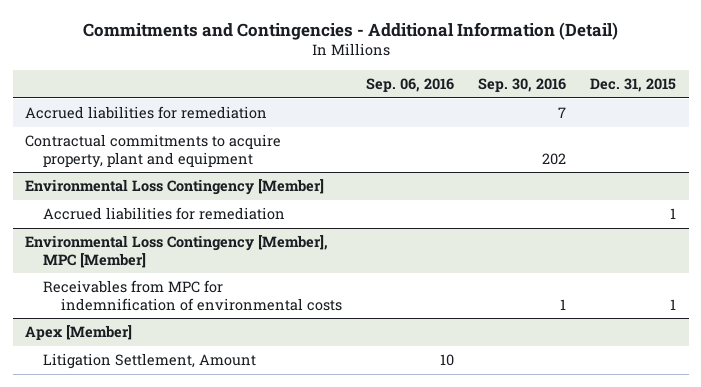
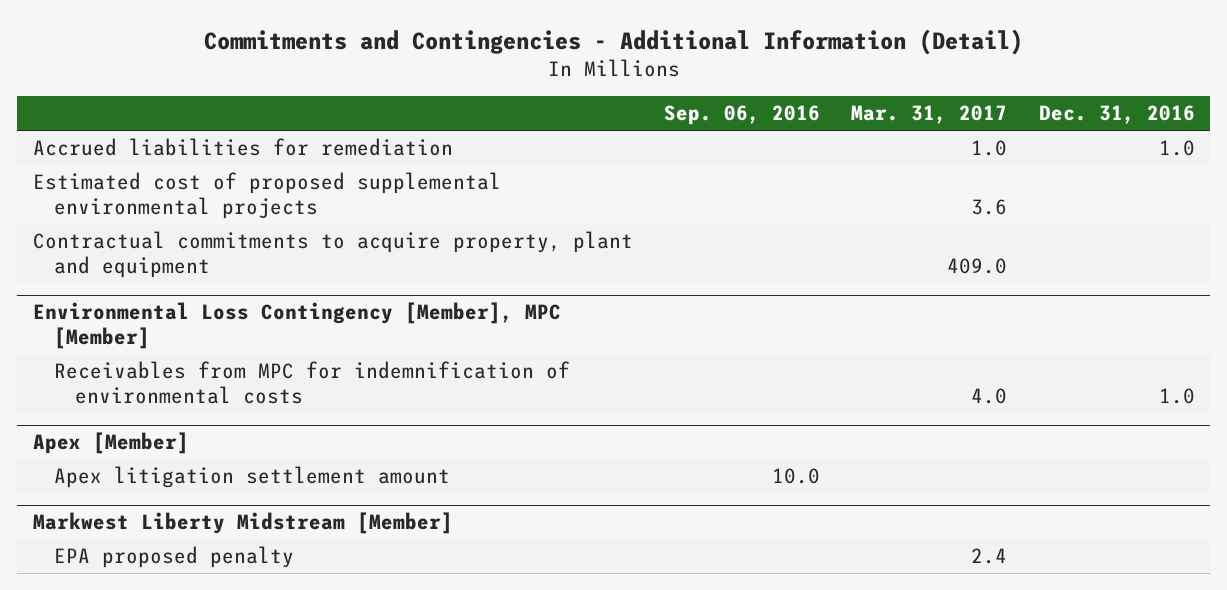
- | Sep. 06, 2016 | Sep. 30, 2016 | Dec. 31, 2015
+ | Sep. 06, 2016 | Mar. 31, 2017 | Dec. 31, 2016
+ Estimated cost of proposed supplemental environmental projects | | 3.6 |
- Environmental Loss Contingency [Member]
- Accrued liabilities for remediation | | | 1
@ Apex [Member]
- Litigation Settlement, Amount | 10 | |
+ Apex litigation settlement amount | 10.0 | |
+ Markwest Liberty Midstream [Member]
+ EPA proposed penalty | | 2.4 |

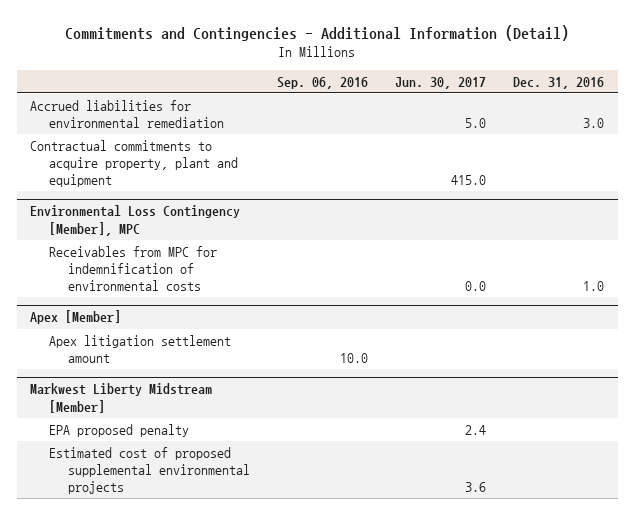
- | Sep. 06, 2016 | Mar. 31, 2017 | Dec. 31, 2016
+ | Sep. 06, 2016 | Jun. 30, 2017 | Dec. 31, 2016
- Accrued liabilities for remediation | | 1.0 | 1.0
- Estimated cost of proposed supplemental environmental projects | | 3.6 |
+ Accrued liabilities for environmental remediation | | 5.0 | 3.0
- Environmental Loss Contingency [Member], MPC [Member]
+ Environmental Loss Contingency [Member], MPC
@ Markwest Liberty Midstream [Member]
+ Estimated cost of proposed supplemental environmental projects | | 3.6 |

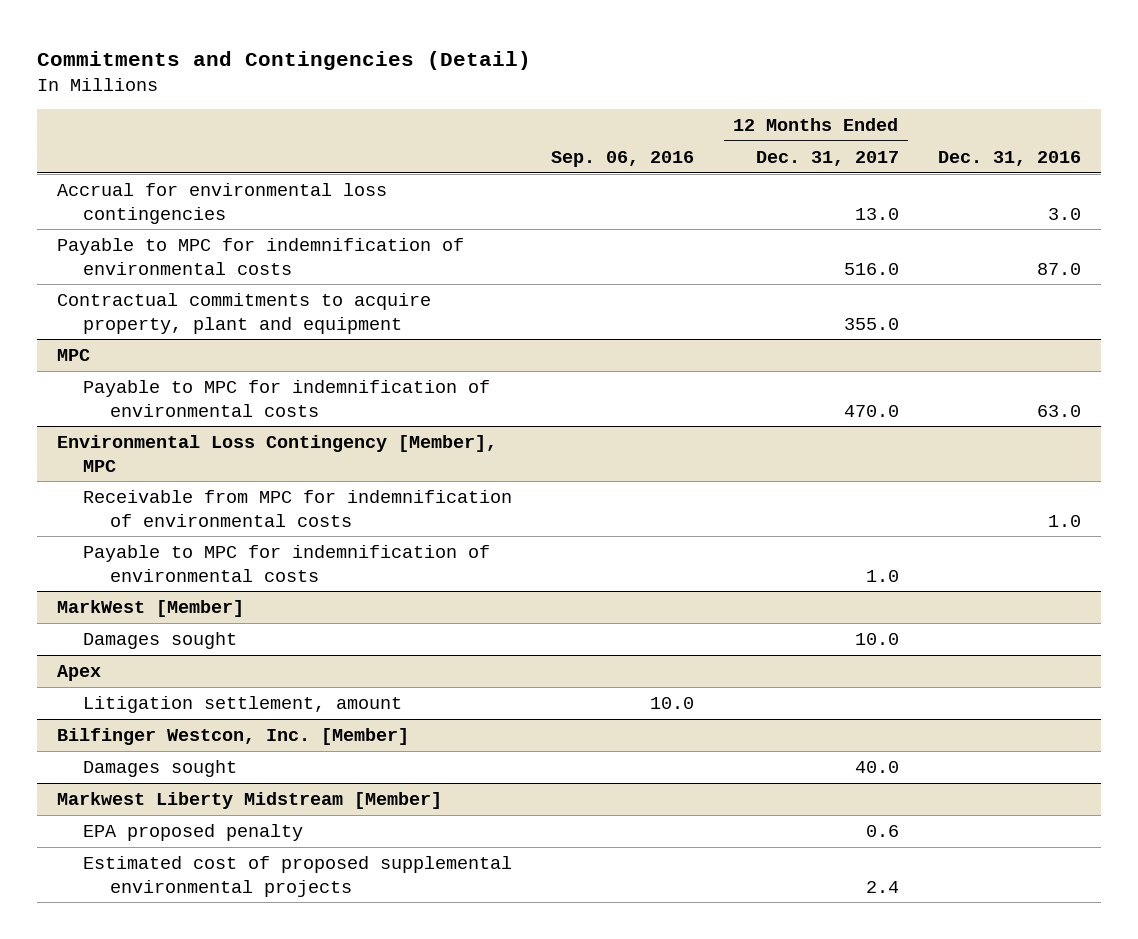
- Commitments and Contingencies - Additional Information (Detail)
+ Commitments and Contingencies (Detail)
- | Sep. 06, 2016 | Jun. 30, 2017 | Dec. 31, 2016
+ | Sep. 06, 2016 | 12 Months Ended Dec. 31, 2017 | Dec. 31, 2016
- Accrued liabilities for environmental remediation | | 5.0 | 3.0
+ Accrual for environmental loss contingencies | | 13.0 | 3.0
+ Payable to MPC for indemnification of environmental costs | | 516.0 | 87.0
+ MPC
+ Payable to MPC for indemnification of environmental costs | | 470.0 | 63.0
@ Environmental Loss Contingency [Member], MPC
- Receivables from MPC for indemnification of environmental costs | | 0.0 | 1.0
- Apex [Member]
- Apex litigation settlement amount | 10.0 | |
@ Environmental Loss Contingency [Member], MPC
+ Receivable from MPC for indemnification of environmental costs | | | 1.0
+ Payable to MPC for indemnification of environmental costs | | 1.0 |
+ MarkWest [Member]
+ Damages sought | | 10.0 |
+ Apex
+ Litigation settlement, amount | 10.0 | |
+ Bilfinger Westcon, Inc. [Member]
+ Damages sought | | 40.0 |

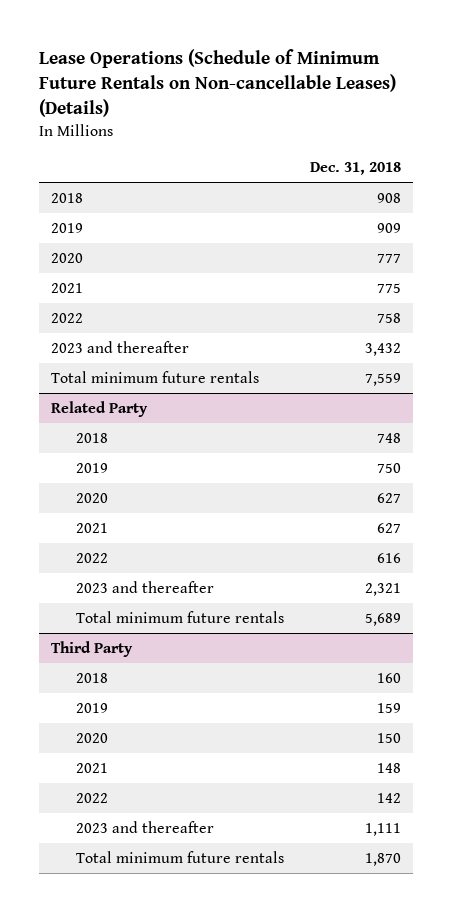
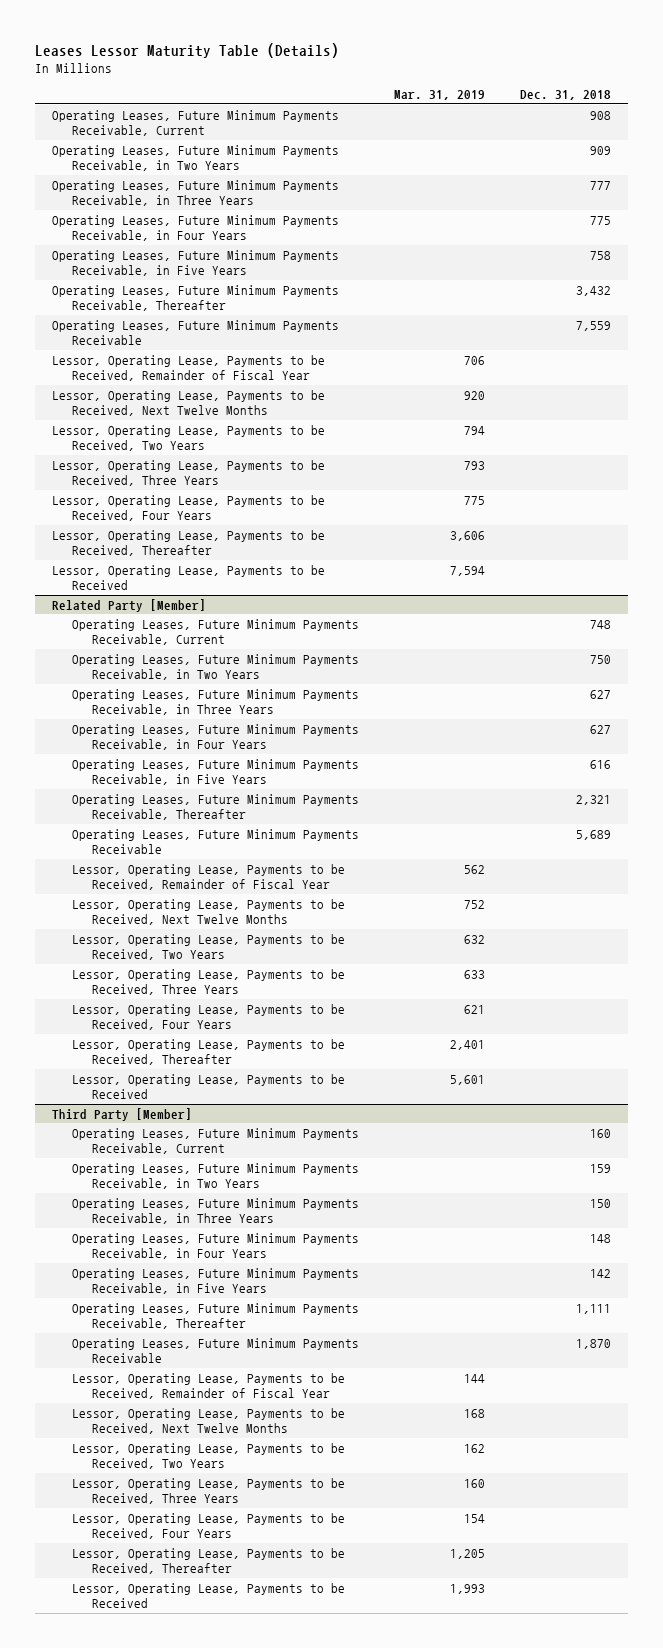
- Lease Operations (Schedule of Minimum Future Rentals on Non-cancellable Leases) (Details)
+ Leases Lessor Maturity Table (Details)
- | Dec. 31, 2018
+ | Mar. 31, 2019 | Dec. 31, 2018
- 2018 | 908
- 2019 | 909
- 2020 | 777
- 2021 | 775
- 2022 | 758
- 2023 and thereafter | 3,432
- Total minimum future rentals | 7,559
- Related Party
- 2018 | 748
- 2019 | 750
- 2020 | 627
- 2021 | 627
- 2022 | 616
- 2023 and thereafter | 2,321
- Total minimum future rentals | 5,689
- Third Party
- 2018 | 160
- 2019 | 159
- 2020 | 150
- 2021 | 148
- 2022 | 142
- 2023 and thereafter | 1,111
- Total minimum future rentals | 1,870
+ Operating Leases, Future Minimum Payments Receivable, Current | | 908
+ Operating Leases, Future Minimum Payments Receivable, in Two Years | | 909
+ Operating Leases, Future Minimum Payments Receivable, in Three Years | | 777
+ Operating Leases, Future Minimum Payments Receivable, in Four Years | | 775
+ Operating Leases, Future Minimum Payments Receivable, in Five Years | | 758
+ Operating Leases, Future Minimum Payments Receivable, Thereafter | | 3,432
+ Operating Leases, Future Minimum Payments Receivable | | 7,559
+ Lessor, Operating Lease, Payments to be Received, Remainder of Fiscal Year | 706 |
+ Lessor, Operating Lease, Payments to be Received, Next Twelve Months | 920 |
+ Lessor, Operating Lease, Payments to be Received, Two Years | 794 |
+ Lessor, Operating Lease, Payments to be Received, Three Years | 793 |
+ Lessor, Operating Lease, Payments to be Received, Four Years | 775 |
+ Lessor, Operating Lease, Payments to be Received, Thereafter | 3,606 |
+ Lessor, Operating Lease, Payments to be Received | 7,594 |
+ Related Party [Member]
+ Operating Leases, Future Minimum Payments Receivable, Current | | 748
+ Operating Leases, Future Minimum Payments Receivable, in Two Years | | 750
+ Operating Leases, Future Minimum Payments Receivable, in Three Years | | 627
+ Operating Leases, Future Minimum Payments Receivable, in Four Years | | 627
+ Operating Leases, Future Minimum Payments Receivable, in Five Years | | 616
+ Operating Leases, Future Minimum Payments Receivable, Thereafter | | 2,321
+ Operating Leases, Future Minimum Payments Receivable | | 5,689
+ Lessor, Operating Lease, Payments to be Received, Remainder of Fiscal Year | 562 |
+ Lessor, Operating Lease, Payments to be Received, Next Twelve Months | 752 |
+ Lessor, Operating Lease, Payments to be Received, Two Years | 632 |
+ Lessor, Operating Lease, Payments to be Received, Three Years | 633 |
+ Lessor, Operating Lease, Payments to be Received, Four Years | 621 |
+ Lessor, Operating Lease, Payments to be Received, Thereafter | 2,401 |
+ Lessor, Operating Lease, Payments to be Received | 5,601 |
+ Third Party [Member]
+ Operating Leases, Future Minimum Payments Receivable, Current | | 160
+ Operating Leases, Future Minimum Payments Receivable, in Two Years | | 159
+ Operating Leases, Future Minimum Payments Receivable, in Three Years | | 150
+ Operating Leases, Future Minimum Payments Receivable, in Four Years | | 148
+ Operating Leases, Future Minimum Payments Receivable, in Five Years | | 142
+ Operating Leases, Future Minimum Payments Receivable, Thereafter | | 1,111
+ Operating Leases, Future Minimum Payments Receivable | | 1,870
+ Lessor, Operating Lease, Payments to be Received, Remainder of Fiscal Year | 144 |
+ Lessor, Operating Lease, Payments to be Received, Next Twelve Months | 168 |
+ Lessor, Operating Lease, Payments to be Received, Two Years | 162 |
+ Lessor, Operating Lease, Payments to be Received, Three Years | 160 |
+ Lessor, Operating Lease, Payments to be Received, Four Years | 154 |
+ Lessor, Operating Lease, Payments to be Received, Thereafter | 1,205 |
+ Lessor, Operating Lease, Payments to be Received | 1,993 |

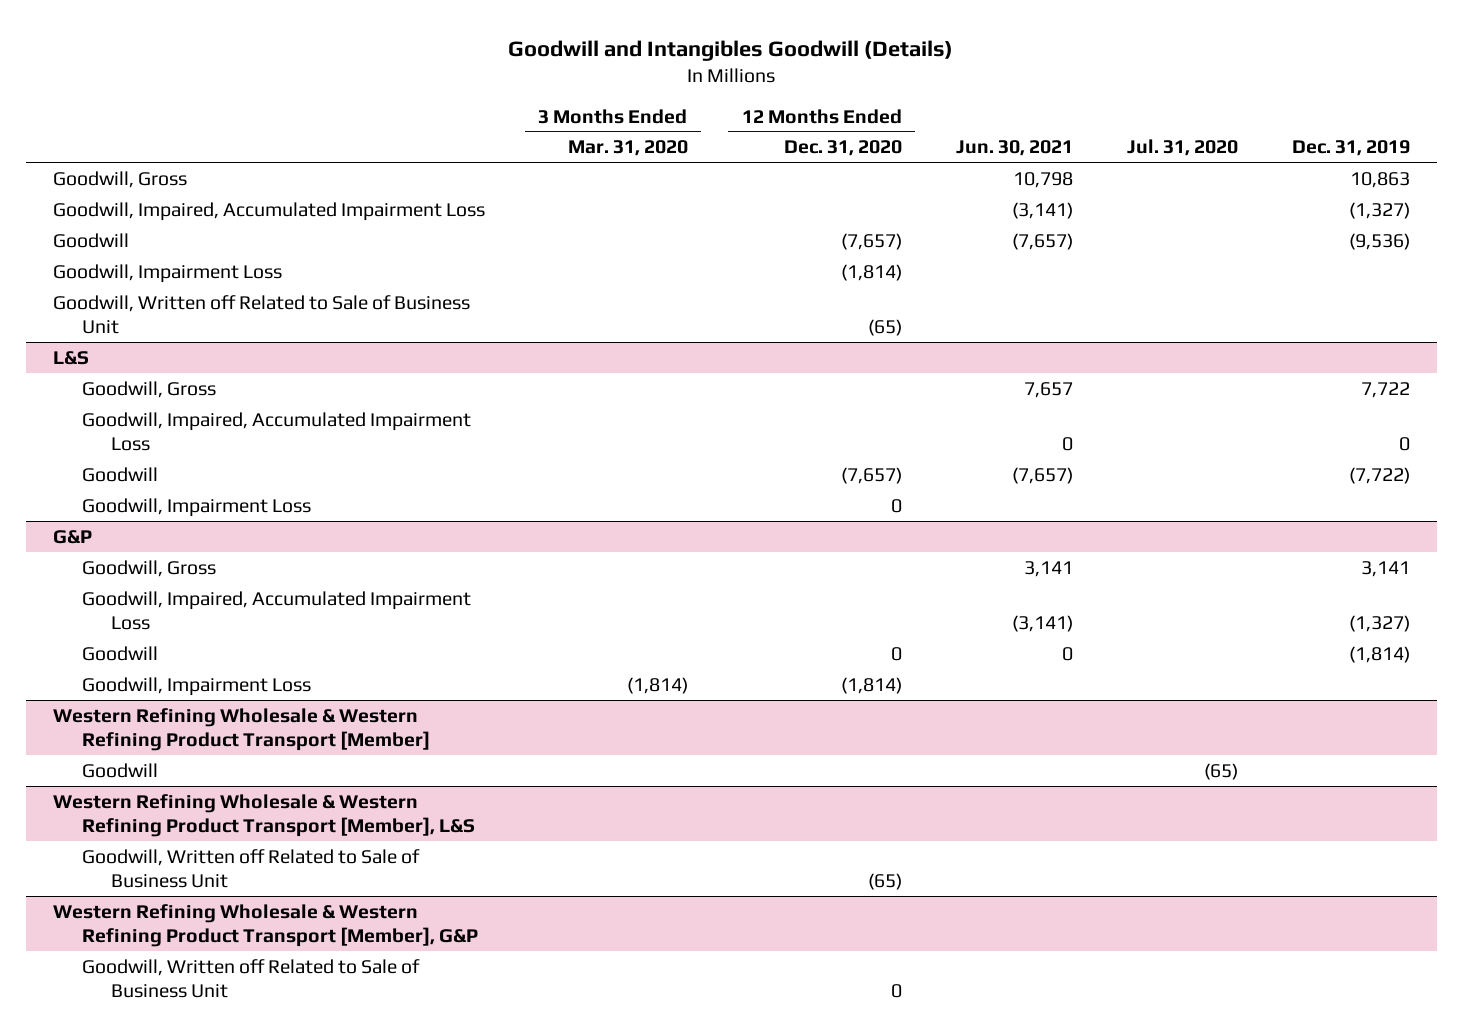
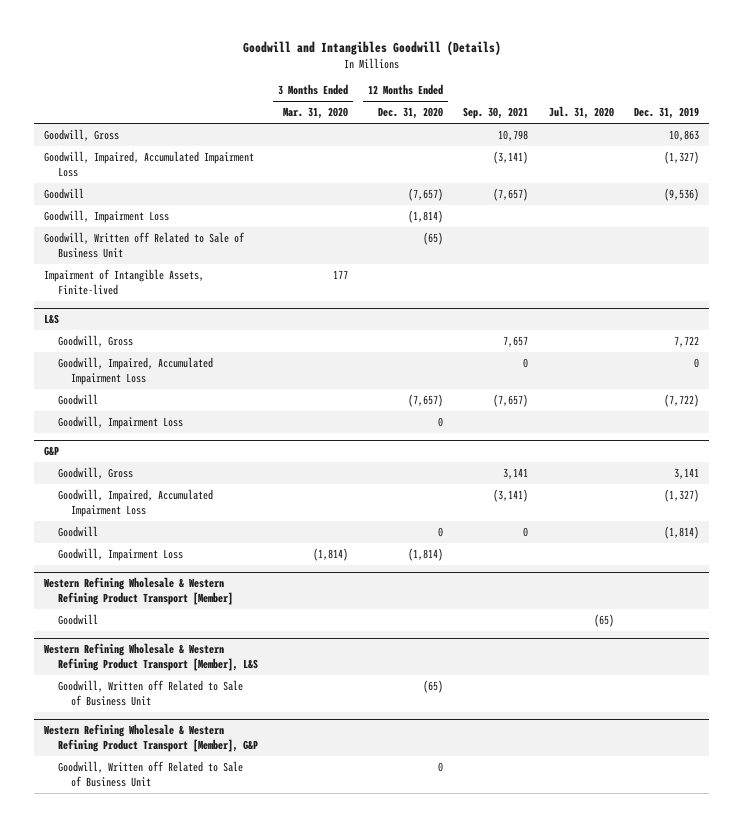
- | 3 Months Ended Mar. 31, 2020 | 12 Months Ended Dec. 31, 2020 | Jun. 30, 2021 | Jul. 31, 2020 | Dec. 31, 2019
+ | 3 Months Ended Mar. 31, 2020 | 12 Months Ended Dec. 31, 2020 | Sep. 30, 2021 | Jul. 31, 2020 | Dec. 31, 2019
+ Impairment of Intangible Assets, Finite-lived | 177 | | | |

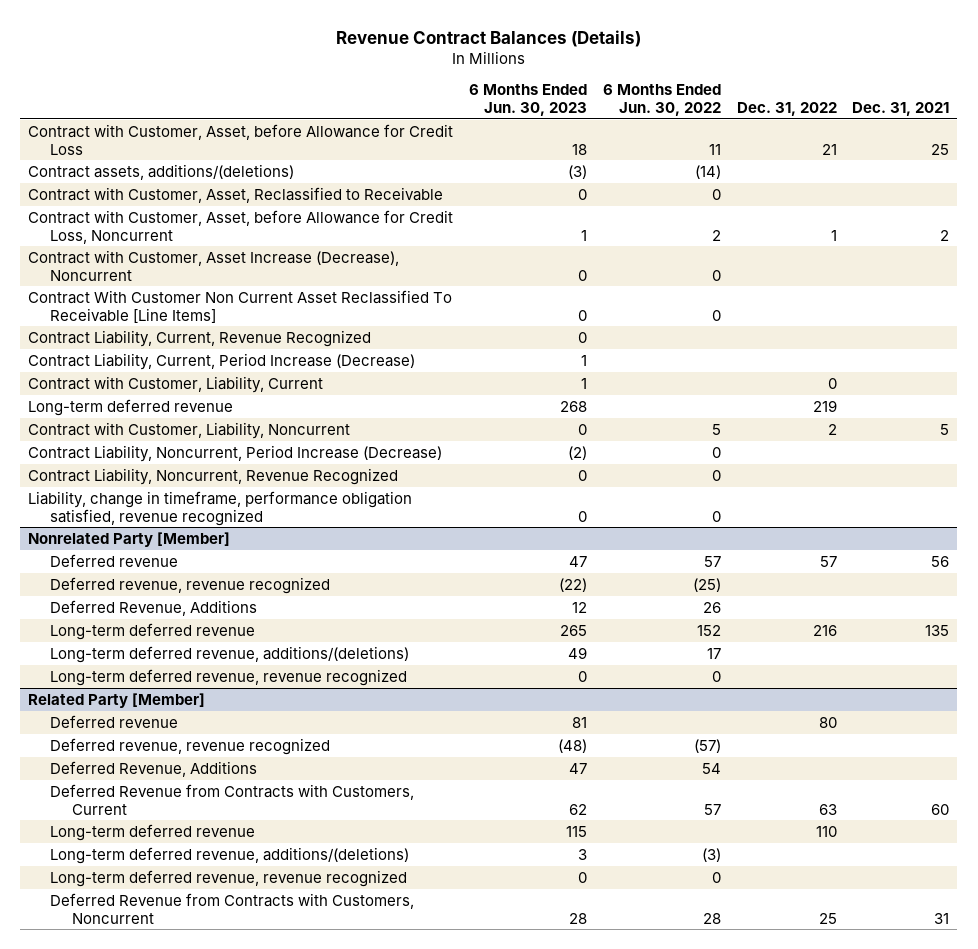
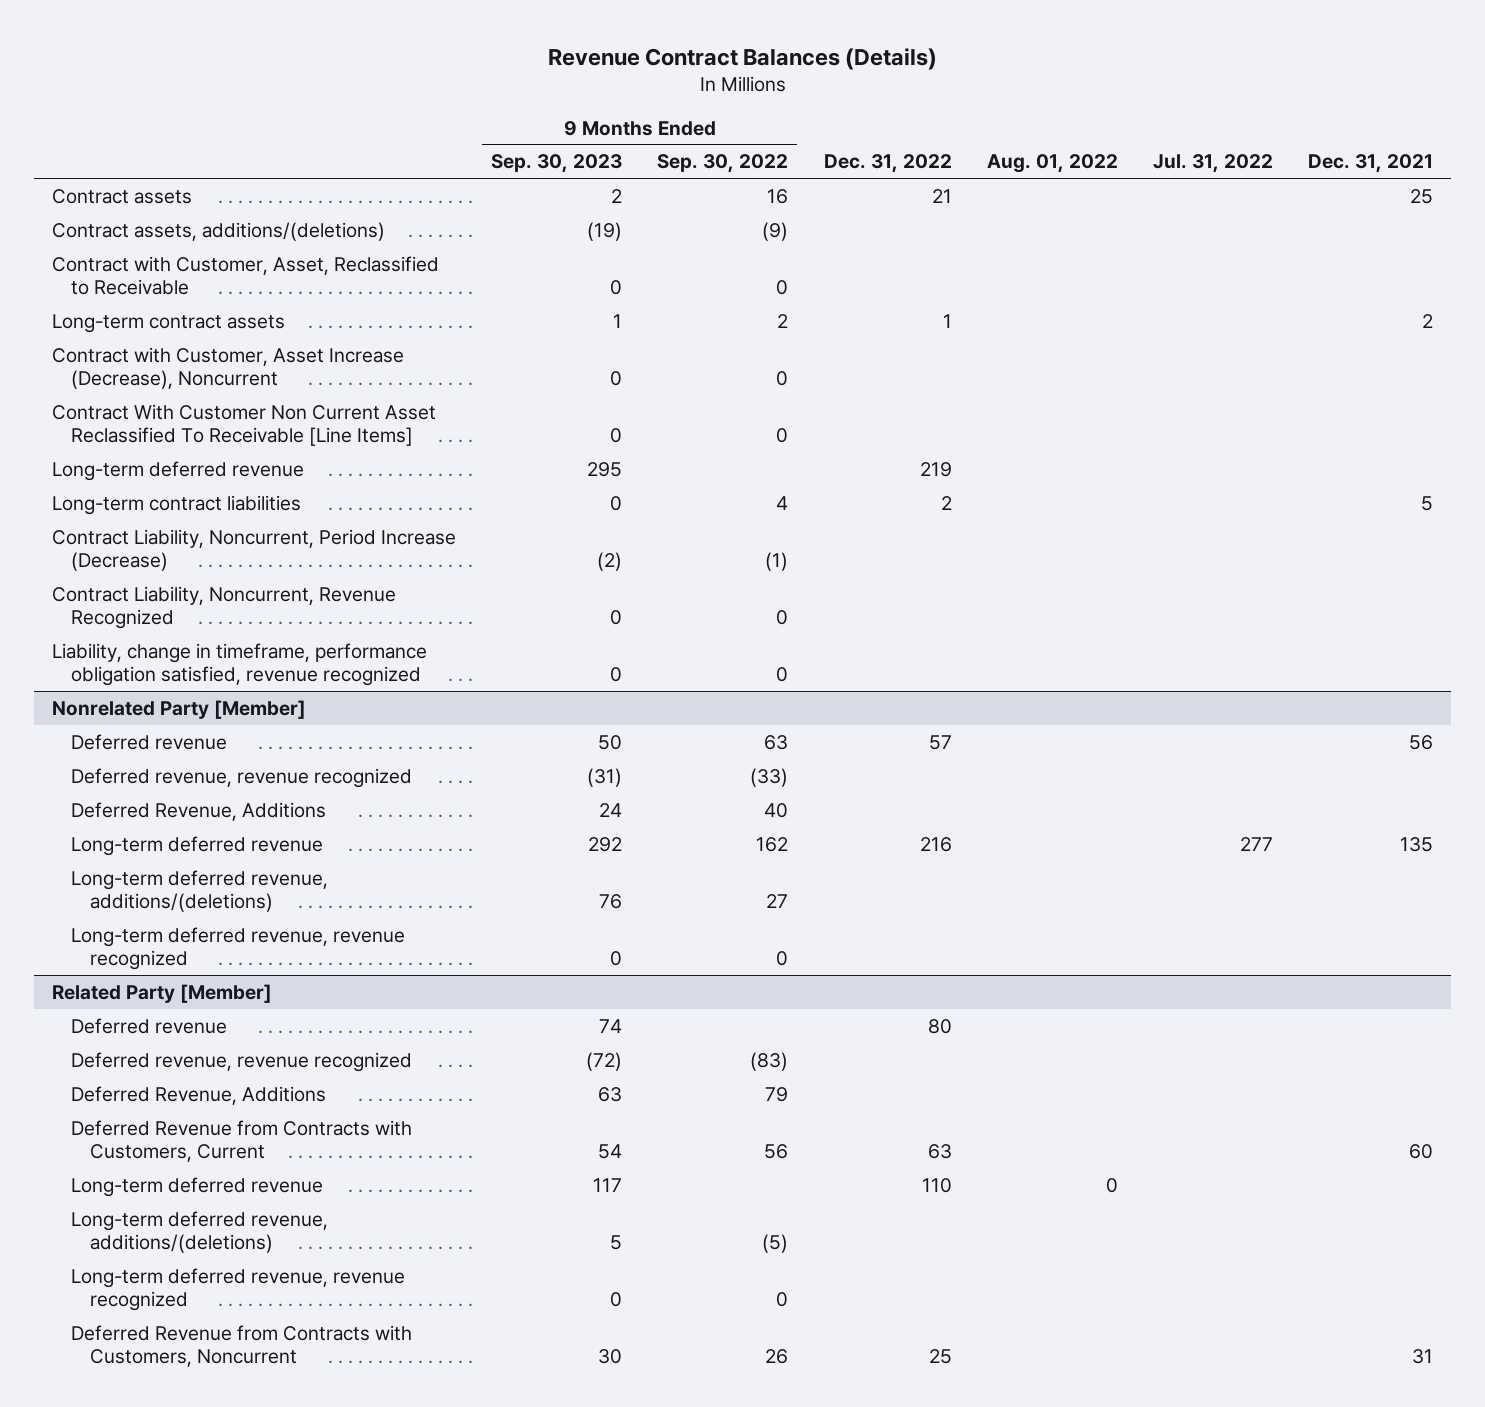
- | 6 Months Ended Jun. 30, 2023 | 6 Months Ended Jun. 30, 2022 | Dec. 31, 2022 | Dec. 31, 2021
+ | 9 Months Ended Sep. 30, 2023 | 9 Months Ended Sep. 30, 2022 | Dec. 31, 2022 | Aug. 01, 2022 | Jul. 31, 2022 | Dec. 31, 2021
- Contract with Customer, Asset, before Allowance for Credit Loss | 18 | 11 | 21 | 25
+ Contract assets | 2 | 16 | 21 | | | 25
- Contract with Customer, Asset, before Allowance for Credit Loss, Noncurrent | 1 | 2 | 1 | 2
+ Long-term contract assets | 1 | 2 | 1 | | | 2
- Contract Liability, Current, Revenue Recognized | 0 | | |
- Contract Liability, Current, Period Increase (Decrease) | 1 | | |
- Contract with Customer, Liability, Current | 1 | | 0 |
- Contract with Customer, Liability, Noncurrent | 0 | 5 | 2 | 5
+ Long-term contract liabilities | 0 | 4 | 2 | | | 5

